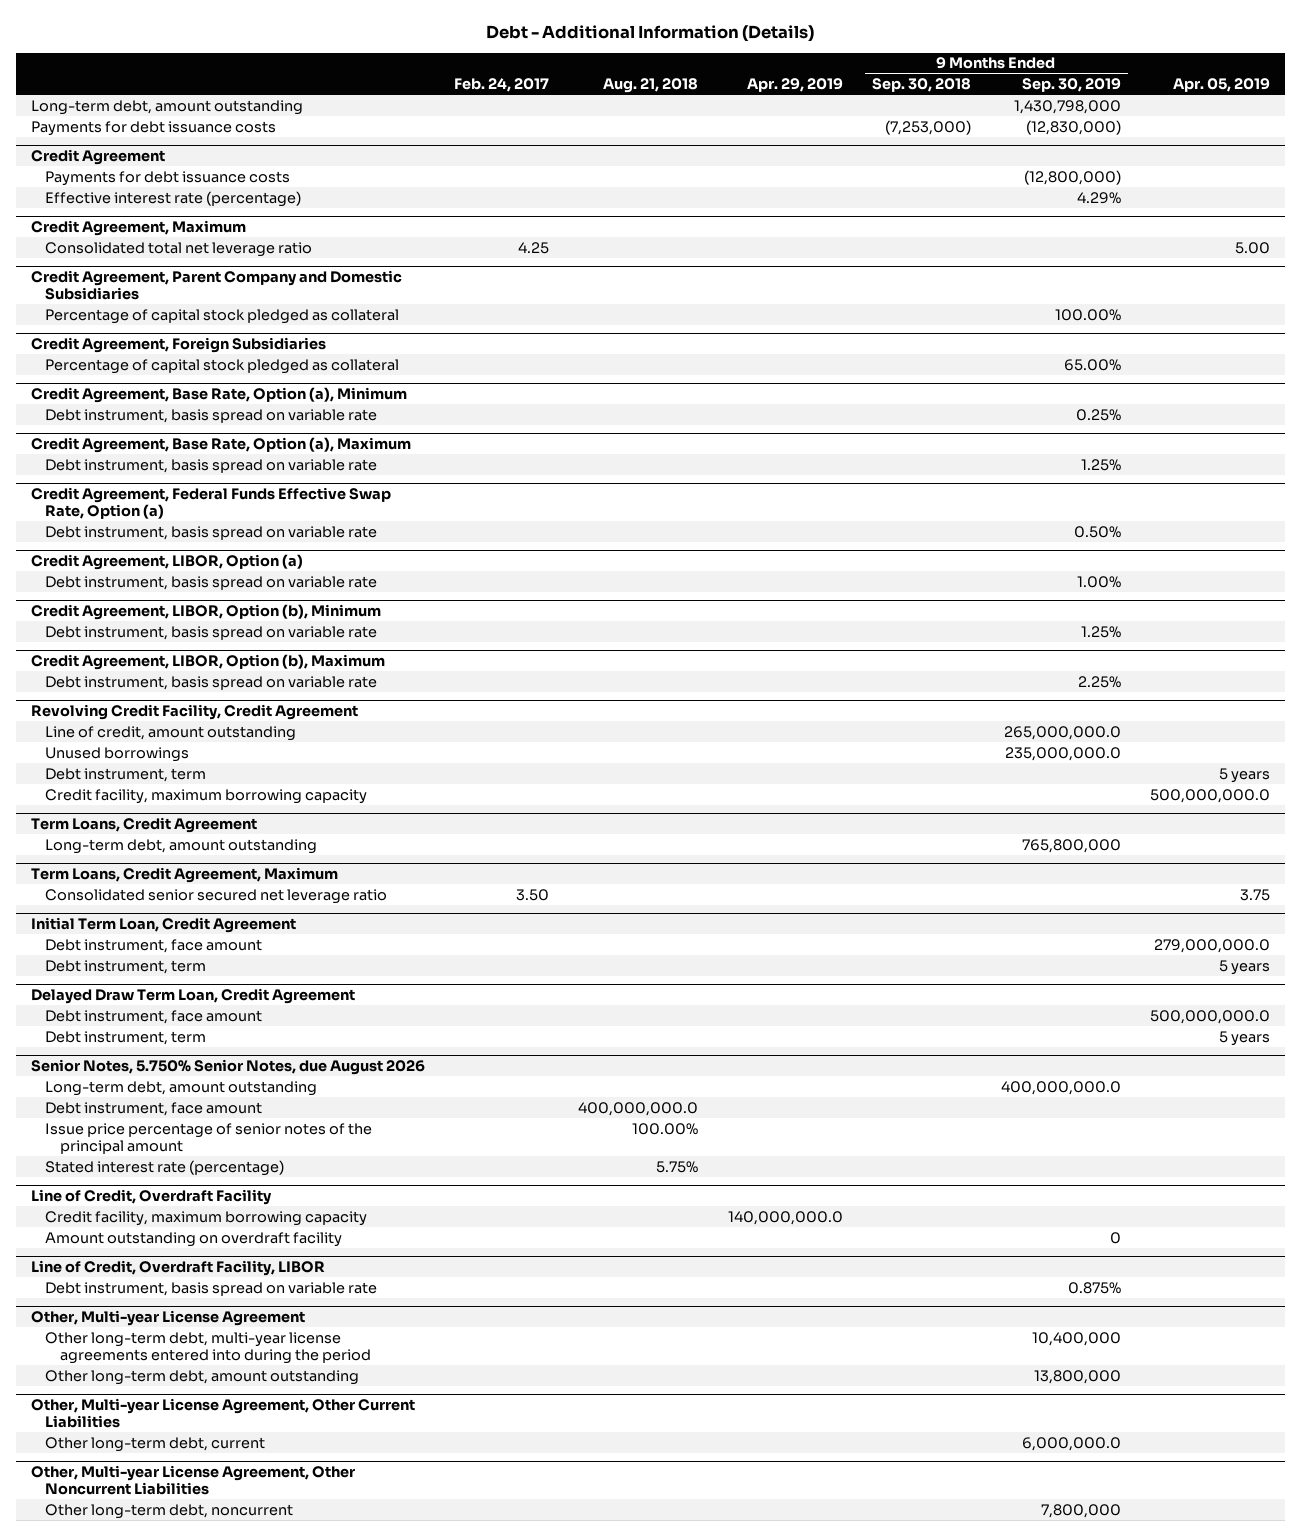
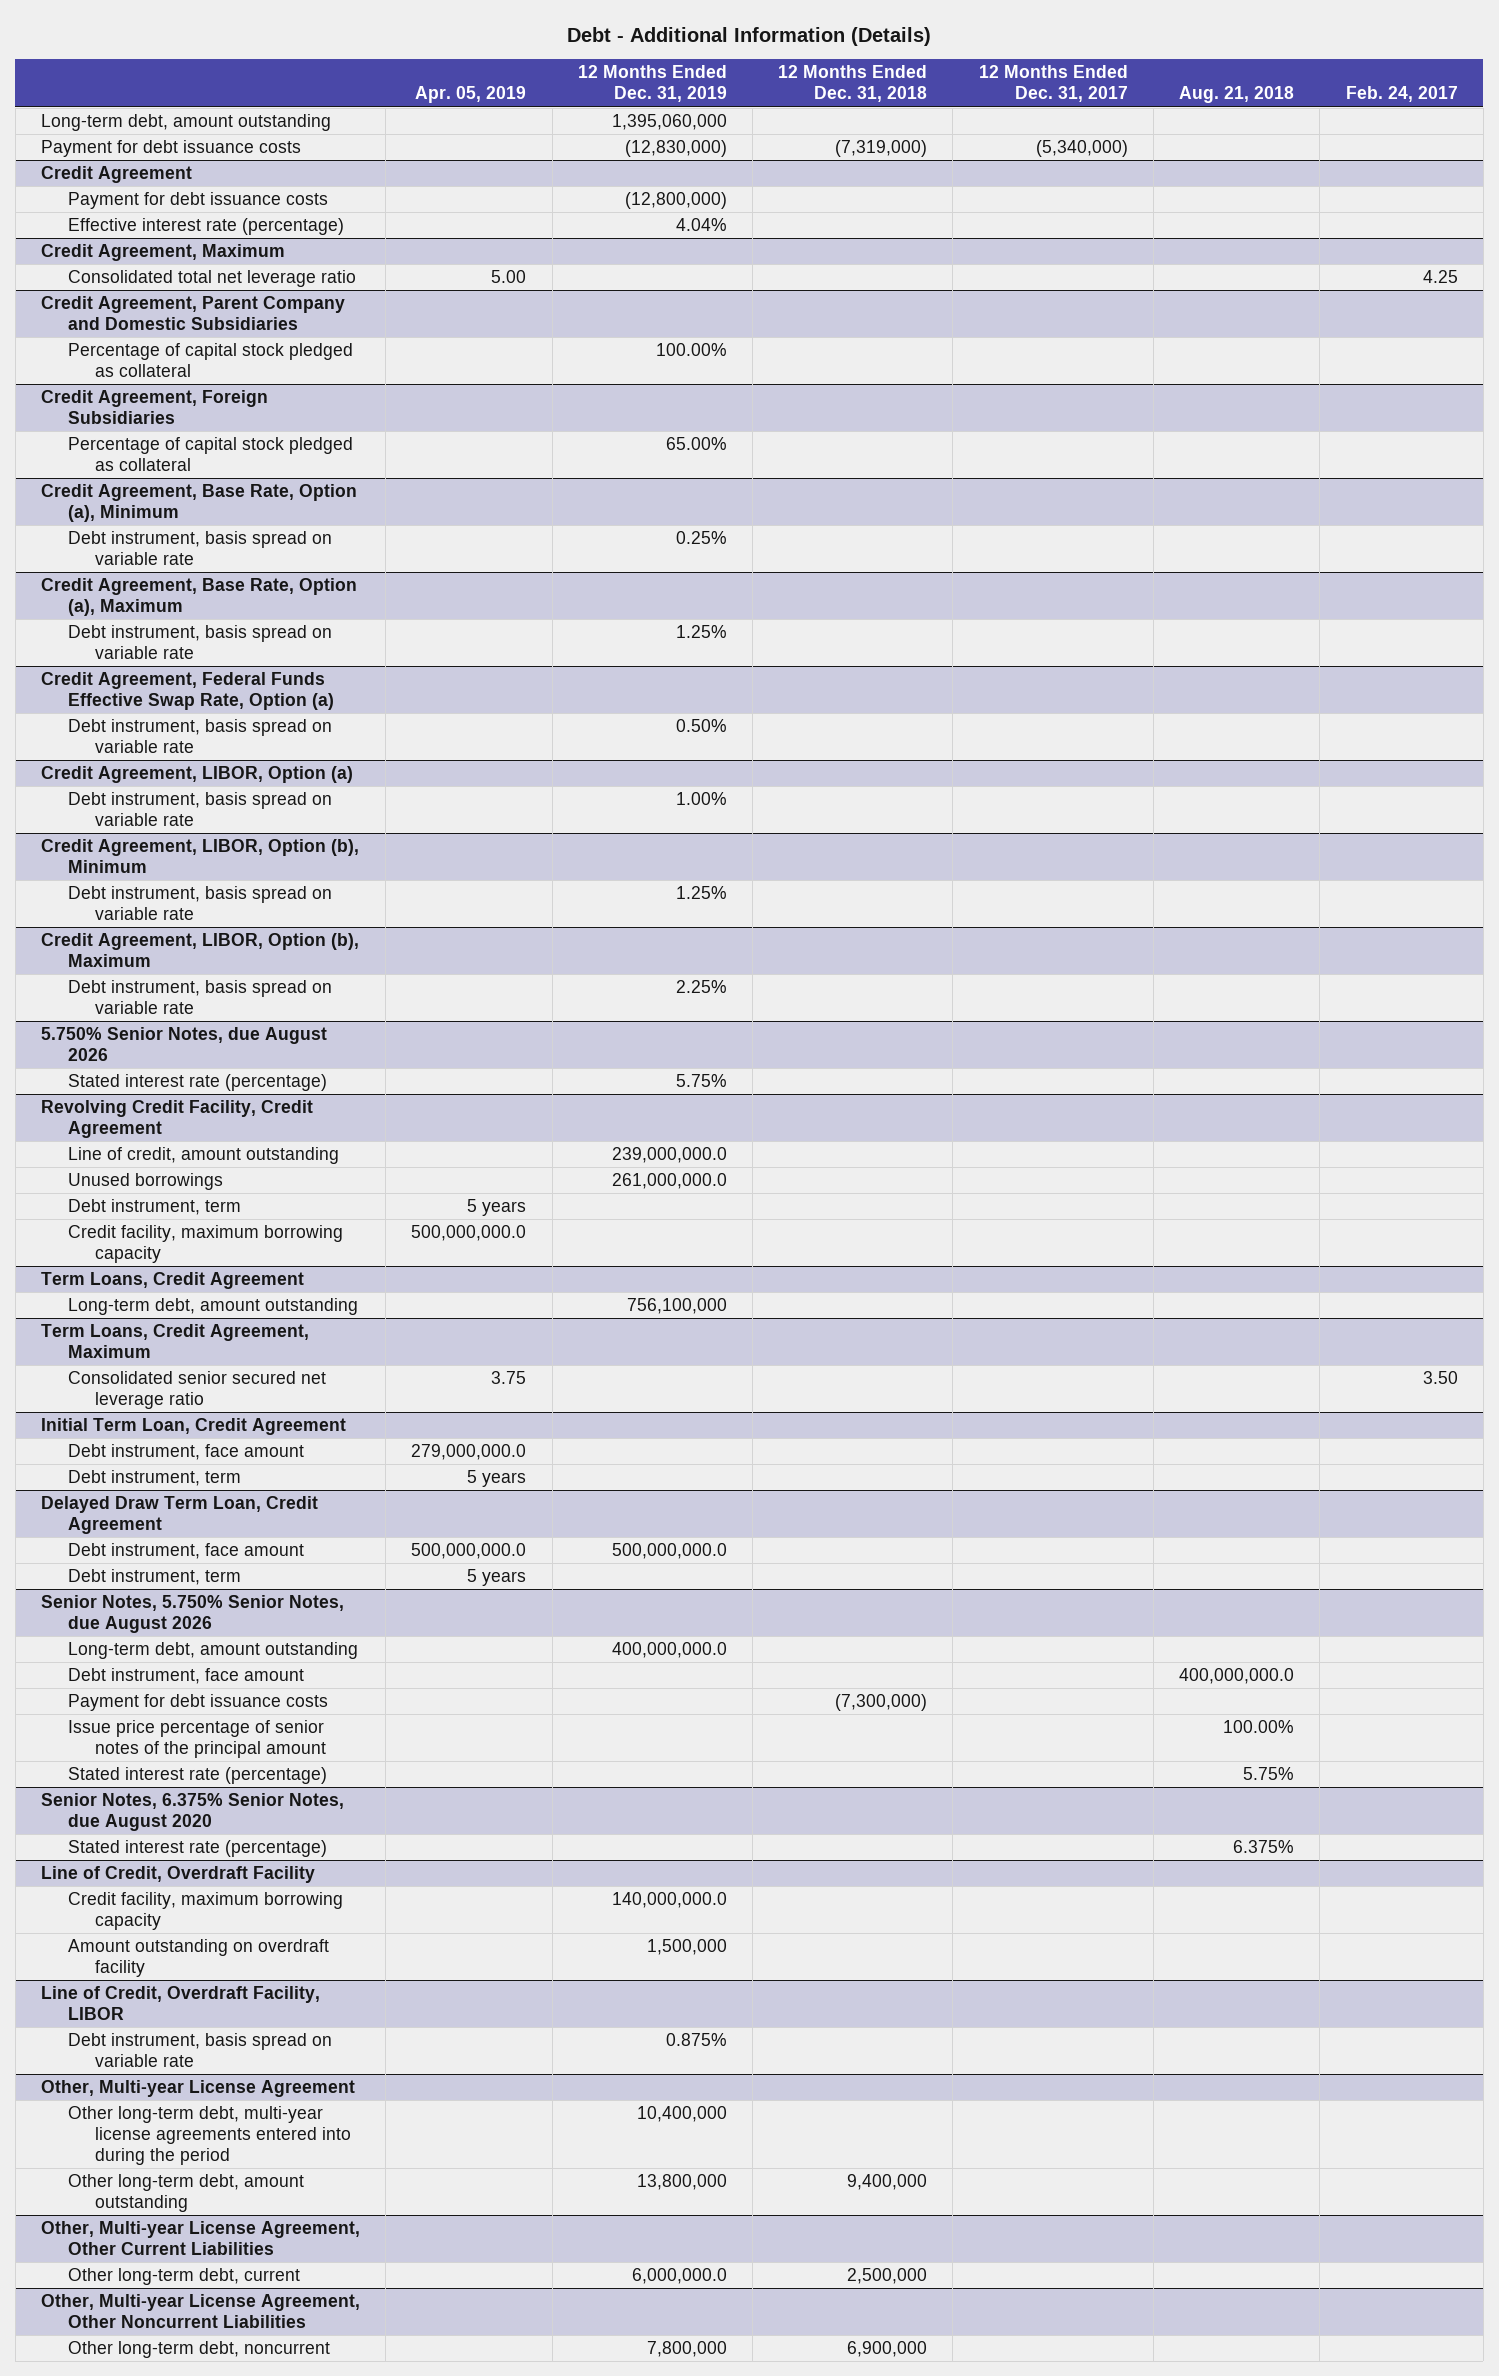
- | Feb. 24, 2017 | Aug. 21, 2018 | Apr. 29, 2019 | 9 Months Ended Sep. 30, 2018 | 9 Months Ended Sep. 30, 2019 | Apr. 05, 2019
+ | Apr. 05, 2019 | 12 Months Ended Dec. 31, 2019 | 12 Months Ended Dec. 31, 2018 | 12 Months Ended Dec. 31, 2017 | Aug. 21, 2018 | Feb. 24, 2017
- Payments for debt issuance costs | | | | (7,253,000) | (12,830,000) |
+ Payment for debt issuance costs | | (12,830,000) | (7,319,000) | (5,340,000) | |
@ Credit Agreement
- Payments for debt issuance costs | | | | | (12,800,000) |
+ Payment for debt issuance costs | | (12,800,000) | | | |
+ 5.750% Senior Notes, due August 2026
+ Stated interest rate (percentage) | | 5.75% | | | |
@ Senior Notes, 5.750% Senior Notes, due August 2026
+ Payment for debt issuance costs | | | (7,300,000) | | |
+ Senior Notes, 6.375% Senior Notes, due August 2020
+ Stated interest rate (percentage) | | | | | 6.375% |

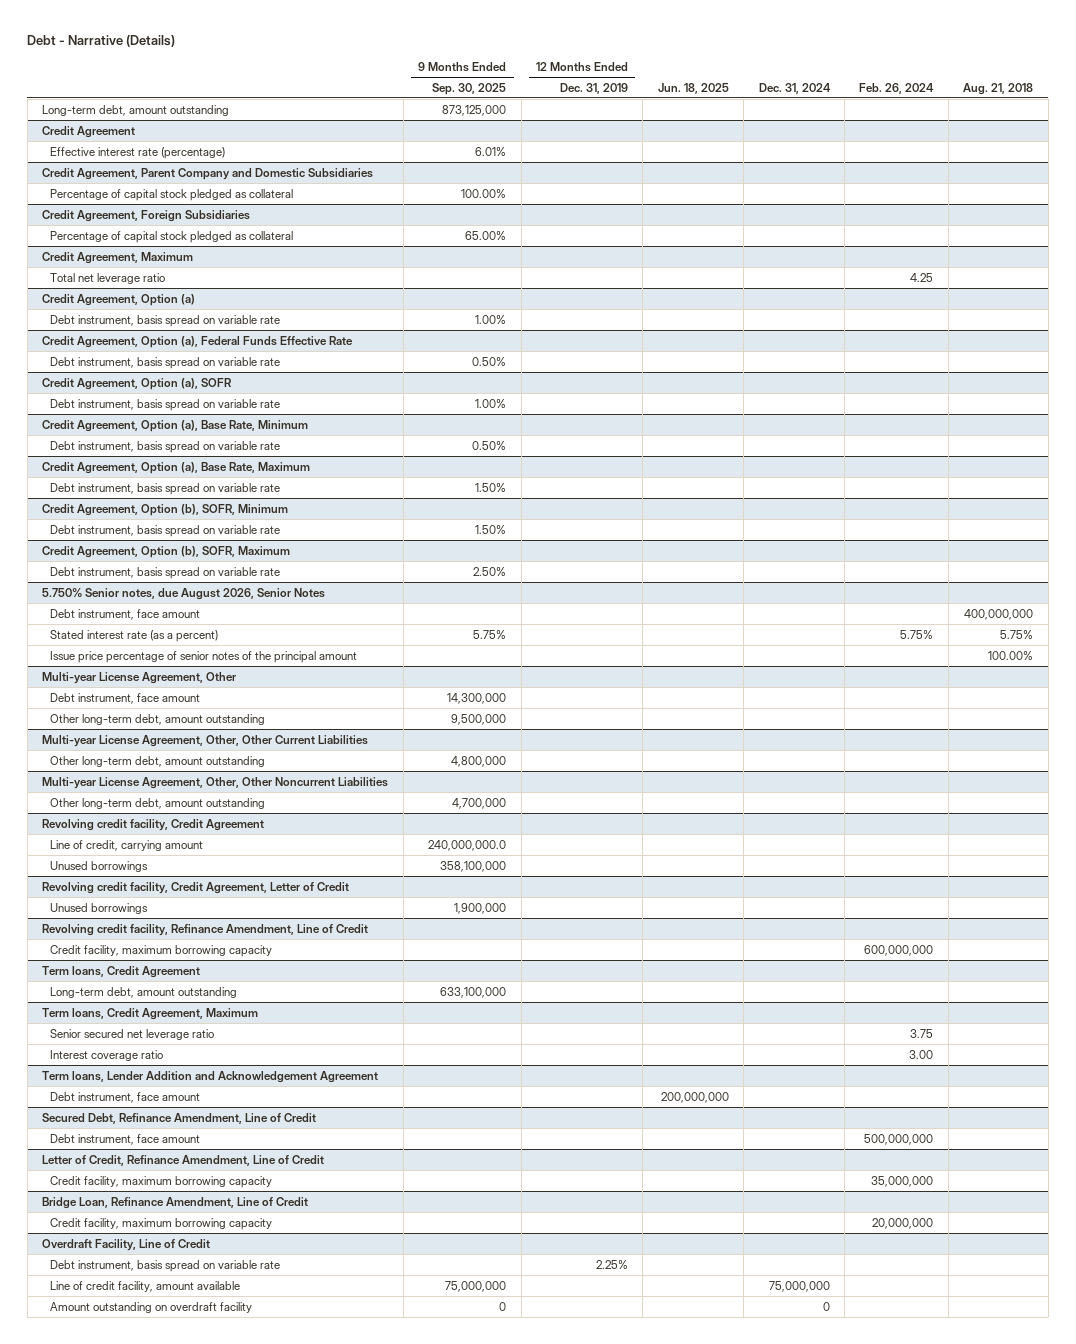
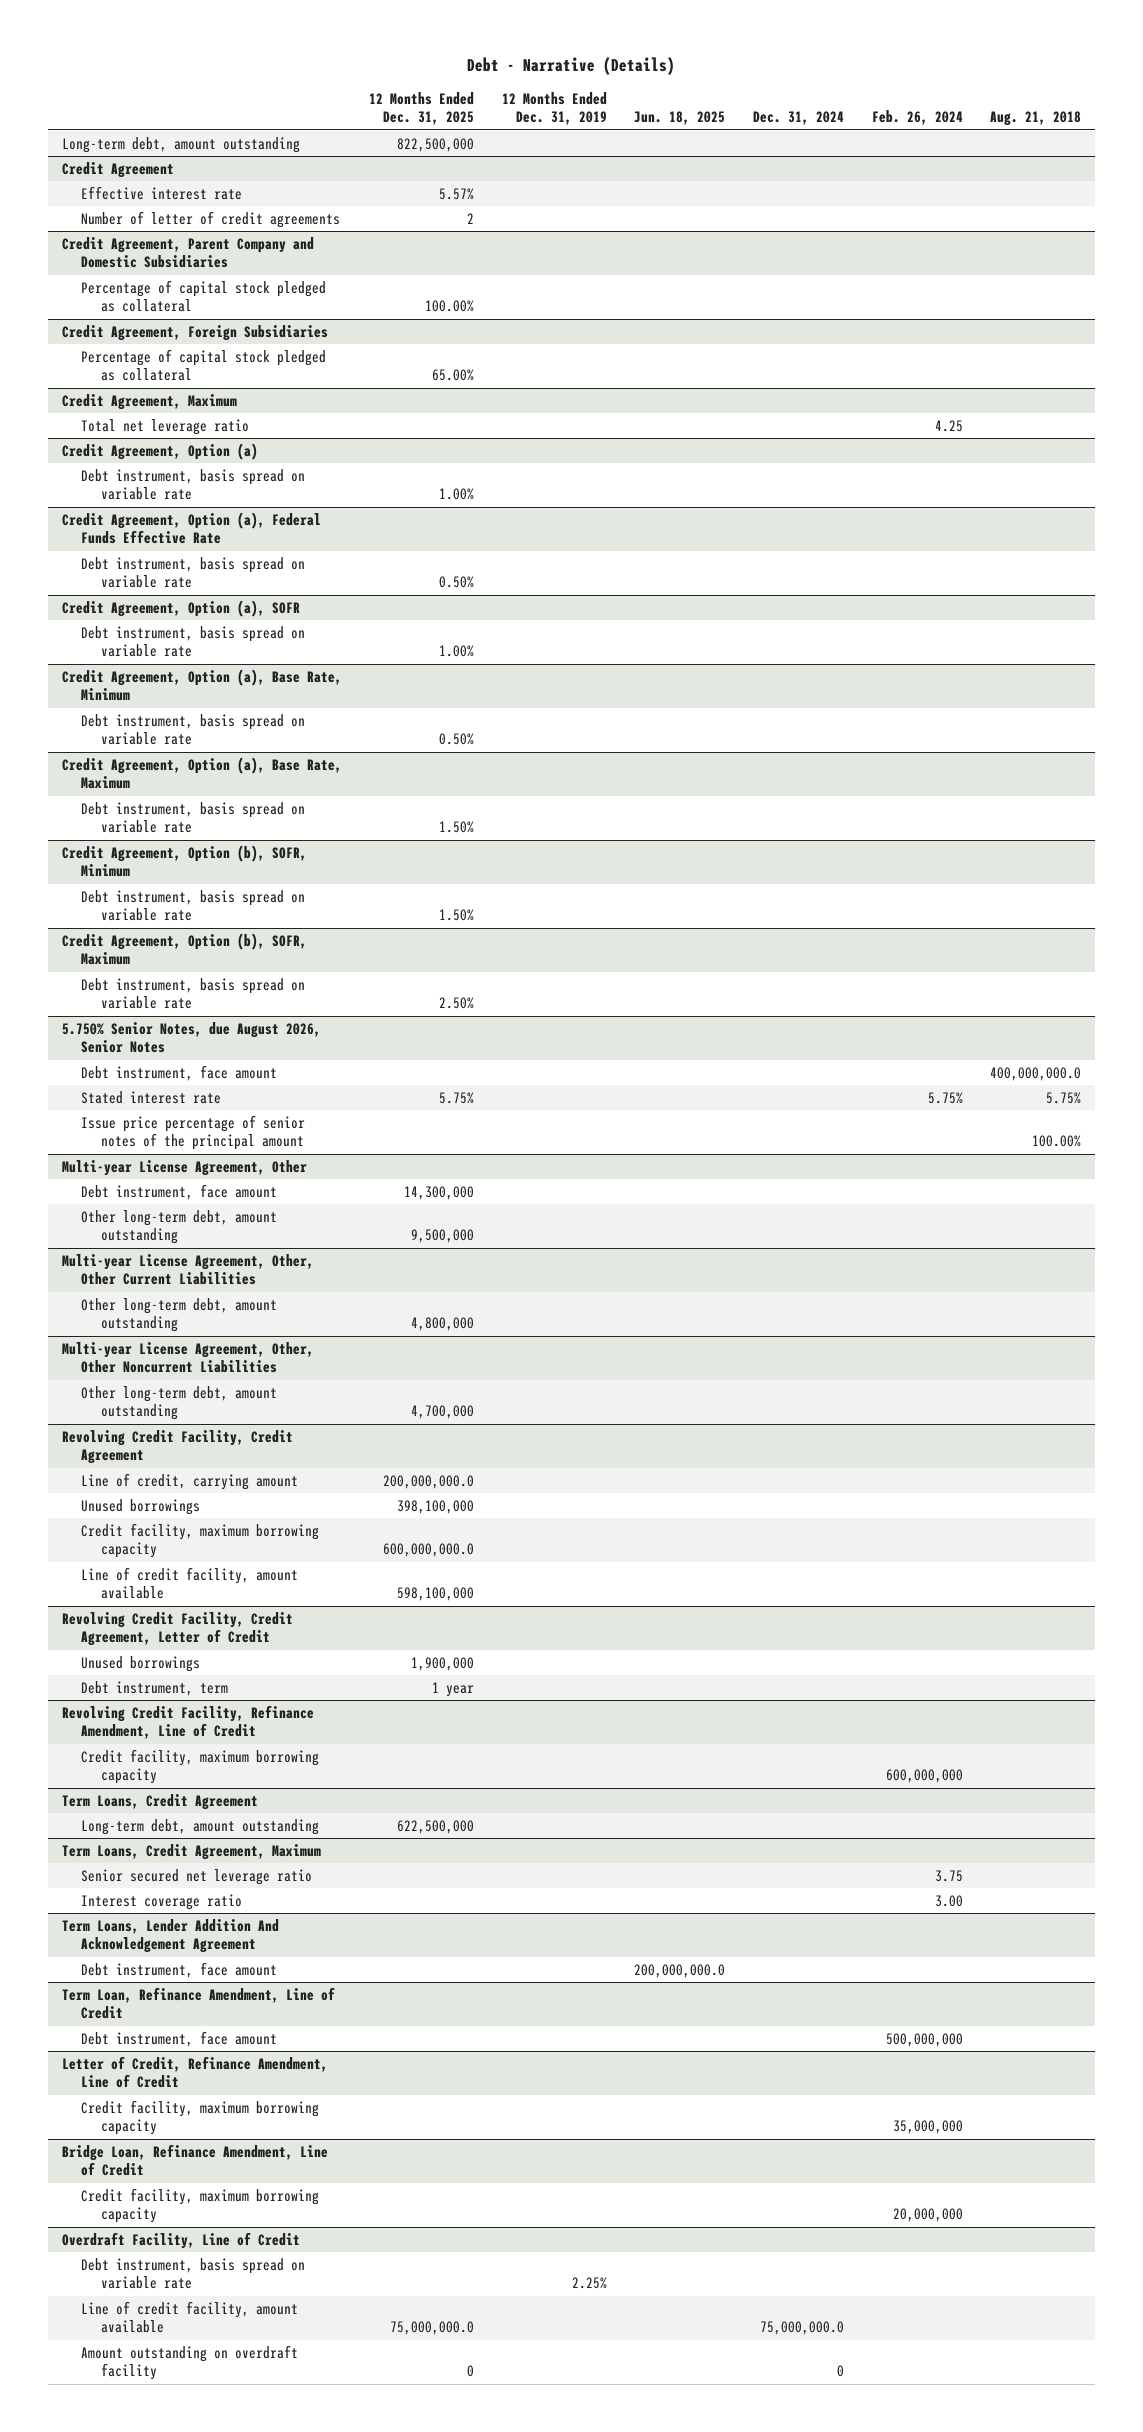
- | 9 Months Ended Sep. 30, 2025 | 12 Months Ended Dec. 31, 2019 | Jun. 18, 2025 | Dec. 31, 2024 | Feb. 26, 2024 | Aug. 21, 2018
+ | 12 Months Ended Dec. 31, 2025 | 12 Months Ended Dec. 31, 2019 | Jun. 18, 2025 | Dec. 31, 2024 | Feb. 26, 2024 | Aug. 21, 2018
@ Credit Agreement
- Effective interest rate (percentage) | 6.01% | | | | |
+ Effective interest rate | 5.57% | | | | |
+ Number of letter of credit agreements | 2 | | | | |
- 5.750% Senior notes, due August 2026, Senior Notes
- Debt instrument, face amount | | | | | | 400,000,000
- Stated interest rate (as a percent) | 5.75% | | | | 5.75% | 5.75%
+ 5.750% Senior Notes, due August 2026, Senior Notes
+ Debt instrument, face amount | | | | | | 400,000,000.0
+ Stated interest rate | 5.75% | | | | 5.75% | 5.75%
- Revolving credit facility, Credit Agreement
+ Revolving Credit Facility, Credit Agreement
- Revolving credit facility, Credit Agreement, Letter of Credit
+ Credit facility, maximum borrowing capacity | 600,000,000.0 | | | | |
+ Line of credit facility, amount available | 598,100,000 | | | | |
+ Revolving Credit Facility, Credit Agreement, Letter of Credit
- Revolving credit facility, Refinance Amendment, Line of Credit
+ Debt instrument, term | 1 year | | | | |
+ Revolving Credit Facility, Refinance Amendment, Line of Credit
- Term loans, Credit Agreement
+ Term Loans, Credit Agreement
- Term loans, Credit Agreement, Maximum
+ Term Loans, Credit Agreement, Maximum
- Term loans, Lender Addition and Acknowledgement Agreement
- Debt instrument, face amount | | | 200,000,000 | | |
- Secured Debt, Refinance Amendment, Line of Credit
+ Term Loans, Lender Addition And Acknowledgement Agreement
+ Debt instrument, face amount | | | 200,000,000.0 | | |
+ Term Loan, Refinance Amendment, Line of Credit
@ Overdraft Facility, Line of Credit
- Line of credit facility, amount available | 75,000,000 | | | 75,000,000 | |
+ Line of credit facility, amount available | 75,000,000.0 | | | 75,000,000.0 | |

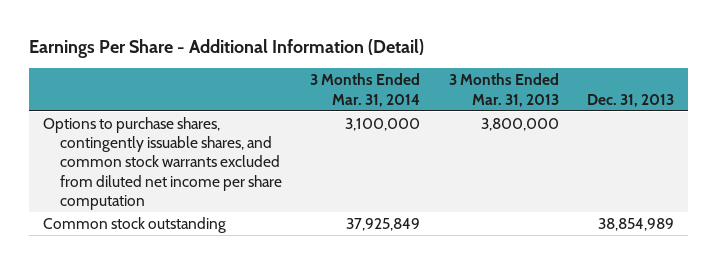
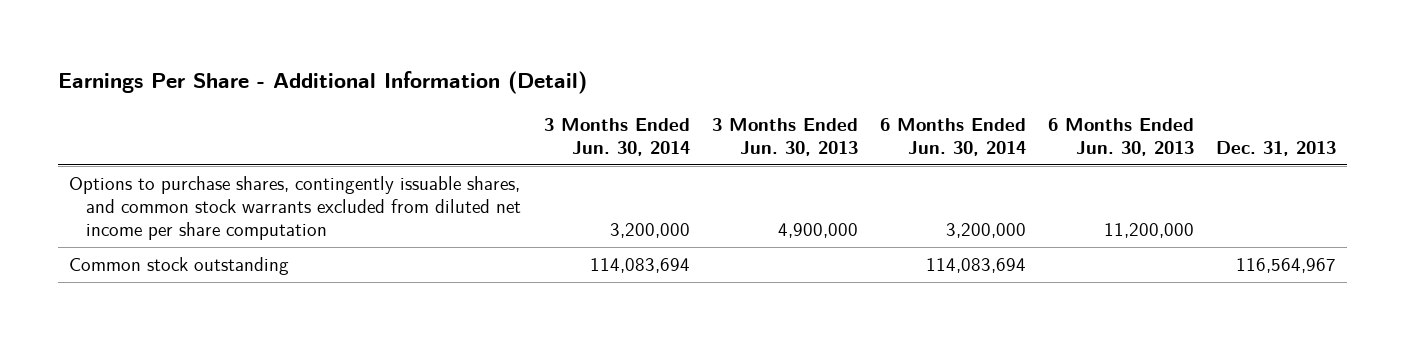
- | 3 Months Ended Mar. 31, 2014 | 3 Months Ended Mar. 31, 2013 | Dec. 31, 2013
+ | 3 Months Ended Jun. 30, 2014 | 3 Months Ended Jun. 30, 2013 | 6 Months Ended Jun. 30, 2014 | 6 Months Ended Jun. 30, 2013 | Dec. 31, 2013
- Common stock outstanding | 37,925,849 | | 38,854,989
+ Common stock outstanding | 114,083,694 | | 114,083,694 | | 116,564,967

